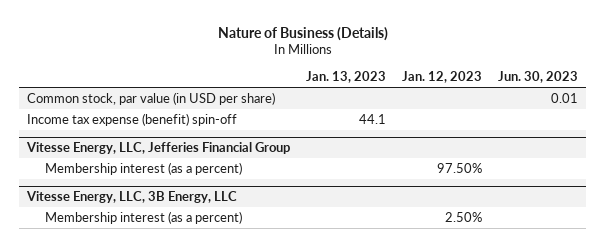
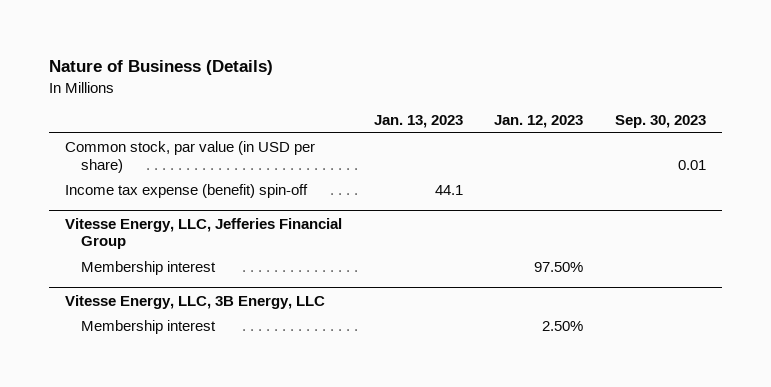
- | Jan. 13, 2023 | Jan. 12, 2023 | Jun. 30, 2023
+ | Jan. 13, 2023 | Jan. 12, 2023 | Sep. 30, 2023
@ Vitesse Energy, LLC, Jefferies Financial Group
- Membership interest (as a percent) | | 97.50% |
+ Membership interest | | 97.50% |
@ Vitesse Energy, LLC, 3B Energy, LLC
- Membership interest (as a percent) | | 2.50% |
+ Membership interest | | 2.50% |

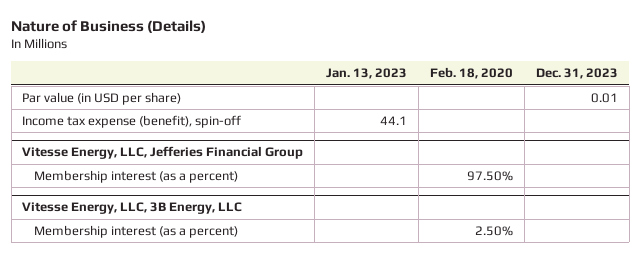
- | Jan. 13, 2023 | Jan. 12, 2023 | Sep. 30, 2023
+ | Jan. 13, 2023 | Feb. 18, 2020 | Dec. 31, 2023
- Common stock, par value (in USD per share) | | | 0.01
- Income tax expense (benefit) spin-off | 44.1 | |
+ Par value (in USD per share) | | | 0.01
+ Income tax expense (benefit), spin-off | 44.1 | |
@ Vitesse Energy, LLC, Jefferies Financial Group
- Membership interest | | 97.50% |
+ Membership interest (as a percent) | | 97.50% |
@ Vitesse Energy, LLC, 3B Energy, LLC
- Membership interest | | 2.50% |
+ Membership interest (as a percent) | | 2.50% |

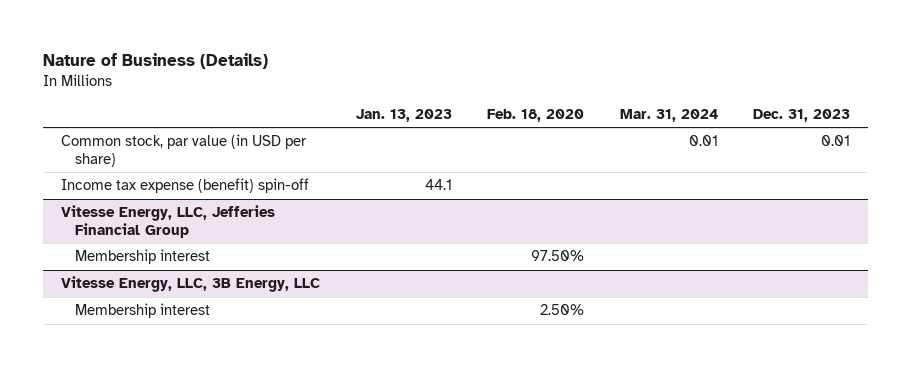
- | Jan. 13, 2023 | Feb. 18, 2020 | Dec. 31, 2023
+ | Jan. 13, 2023 | Feb. 18, 2020 | Mar. 31, 2024 | Dec. 31, 2023
- Par value (in USD per share) | | | 0.01
- Income tax expense (benefit), spin-off | 44.1 | |
+ Common stock, par value (in USD per share) | | | 0.01 | 0.01
+ Income tax expense (benefit) spin-off | 44.1 | | |
@ Vitesse Energy, LLC, Jefferies Financial Group
- Membership interest (as a percent) | | 97.50% |
+ Membership interest | | 97.50% | |
@ Vitesse Energy, LLC, 3B Energy, LLC
- Membership interest (as a percent) | | 2.50% |
+ Membership interest | | 2.50% | |

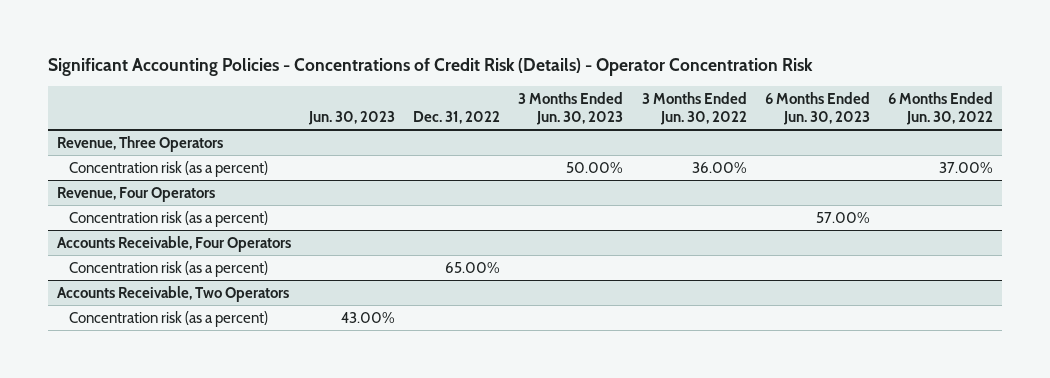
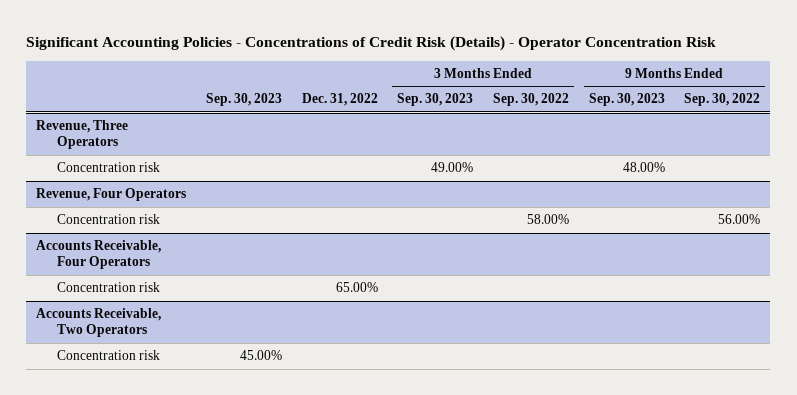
- | Jun. 30, 2023 | Dec. 31, 2022 | 3 Months Ended Jun. 30, 2023 | 3 Months Ended Jun. 30, 2022 | 6 Months Ended Jun. 30, 2023 | 6 Months Ended Jun. 30, 2022
+ | Sep. 30, 2023 | Dec. 31, 2022 | 3 Months Ended Sep. 30, 2023 | 3 Months Ended Sep. 30, 2022 | 9 Months Ended Sep. 30, 2023 | 9 Months Ended Sep. 30, 2022
@ Revenue, Three Operators
- Concentration risk (as a percent) | | | 50.00% | 36.00% | | 37.00%
+ Concentration risk | | | 49.00% | | 48.00% |
@ Revenue, Four Operators
- Concentration risk (as a percent) | | | | | 57.00% |
+ Concentration risk | | | | 58.00% | | 56.00%
@ Accounts Receivable, Four Operators
- Concentration risk (as a percent) | | 65.00% | | | |
+ Concentration risk | | 65.00% | | | |
@ Accounts Receivable, Two Operators
- Concentration risk (as a percent) | 43.00% | | | | |
+ Concentration risk | 45.00% | | | | |

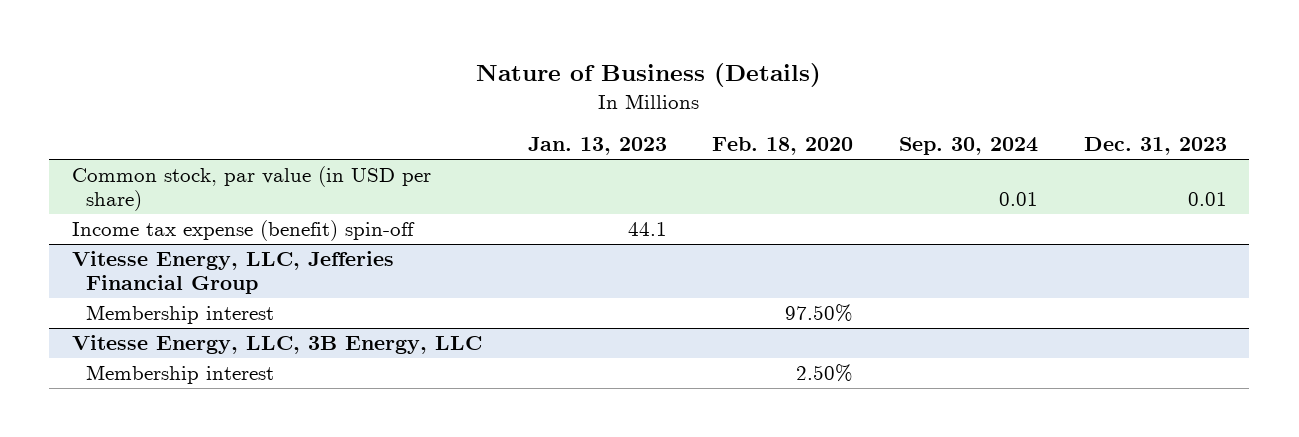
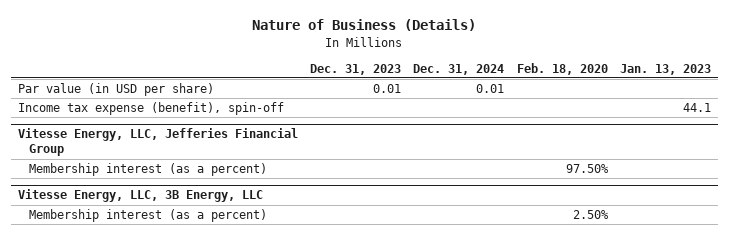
- | Jan. 13, 2023 | Feb. 18, 2020 | Sep. 30, 2024 | Dec. 31, 2023
+ | Dec. 31, 2023 | Dec. 31, 2024 | Feb. 18, 2020 | Jan. 13, 2023
- Common stock, par value (in USD per share) | | | 0.01 | 0.01
- Income tax expense (benefit) spin-off | 44.1 | | |
+ Par value (in USD per share) | 0.01 | 0.01 | |
+ Income tax expense (benefit), spin-off | | | | 44.1
@ Vitesse Energy, LLC, Jefferies Financial Group
- Membership interest | | 97.50% | |
+ Membership interest (as a percent) | | | 97.50% |
@ Vitesse Energy, LLC, 3B Energy, LLC
- Membership interest | | 2.50% | |
+ Membership interest (as a percent) | | | 2.50% |

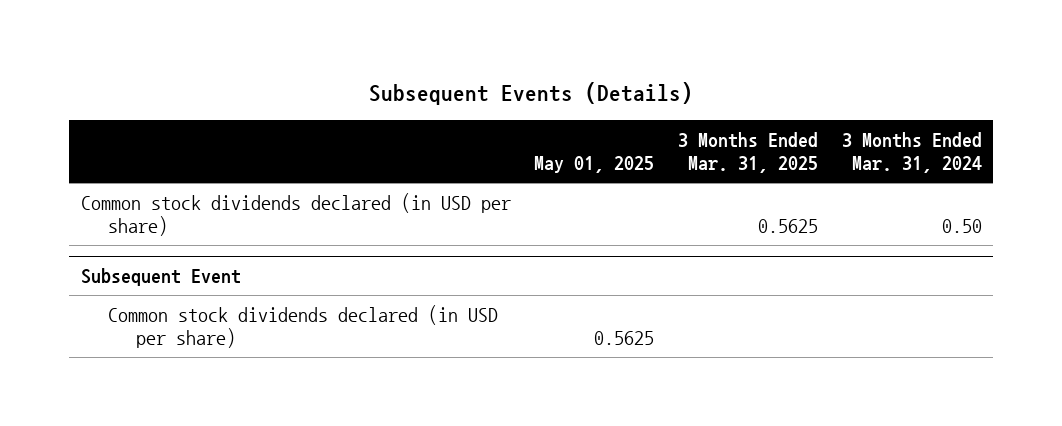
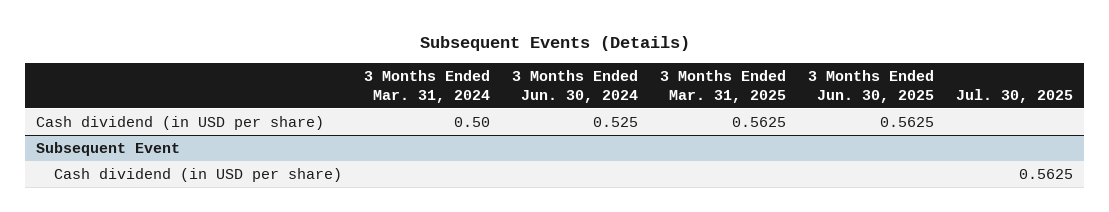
- | May 01, 2025 | 3 Months Ended Mar. 31, 2025 | 3 Months Ended Mar. 31, 2024
+ | 3 Months Ended Mar. 31, 2024 | 3 Months Ended Jun. 30, 2024 | 3 Months Ended Mar. 31, 2025 | 3 Months Ended Jun. 30, 2025 | Jul. 30, 2025
- Common stock dividends declared (in USD per share) | | 0.5625 | 0.50
+ Cash dividend (in USD per share) | 0.50 | 0.525 | 0.5625 | 0.5625 |
@ Subsequent Event
- Common stock dividends declared (in USD per share) | 0.5625 | |
+ Cash dividend (in USD per share) | | | | | 0.5625

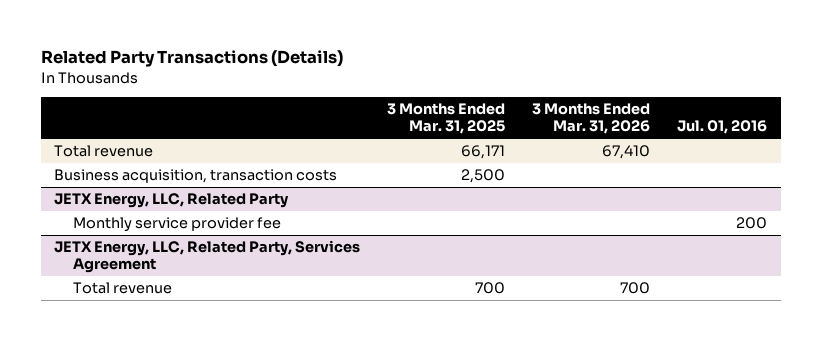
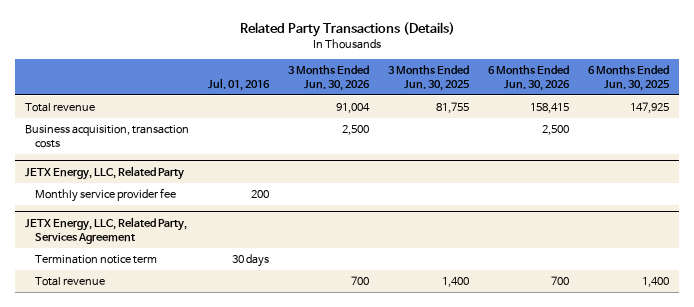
- | 3 Months Ended Mar. 31, 2025 | 3 Months Ended Mar. 31, 2026 | Jul. 01, 2016
+ | Jul. 01, 2016 | 3 Months Ended Jun. 30, 2026 | 3 Months Ended Jun. 30, 2025 | 6 Months Ended Jun. 30, 2026 | 6 Months Ended Jun. 30, 2025
@ JETX Energy, LLC, Related Party, Services Agreement
+ Termination notice term | 30 days | | | |

